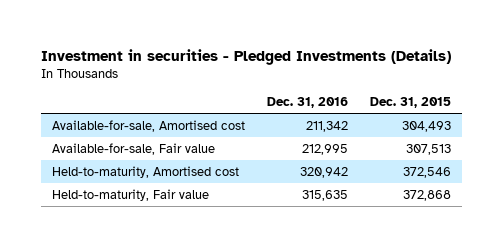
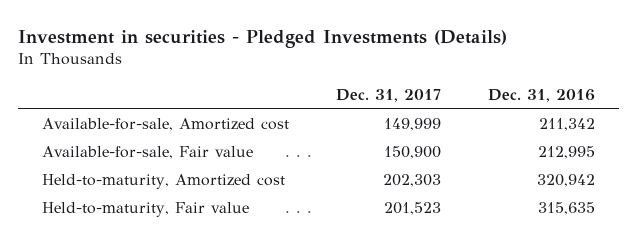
- | Dec. 31, 2016 | Dec. 31, 2015
+ | Dec. 31, 2017 | Dec. 31, 2016
- Available-for-sale, Amortised cost | 211,342 | 304,493
+ Available-for-sale, Amortized cost | 149,999 | 211,342
- Held-to-maturity, Amortised cost | 320,942 | 372,546
+ Held-to-maturity, Amortized cost | 202,303 | 320,942

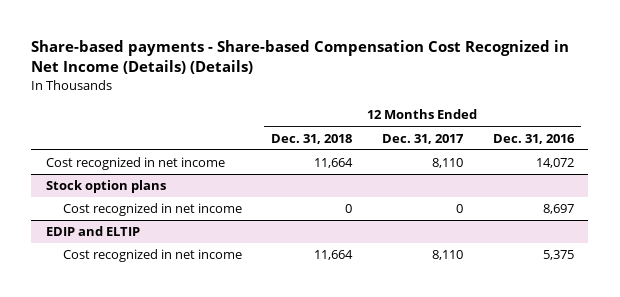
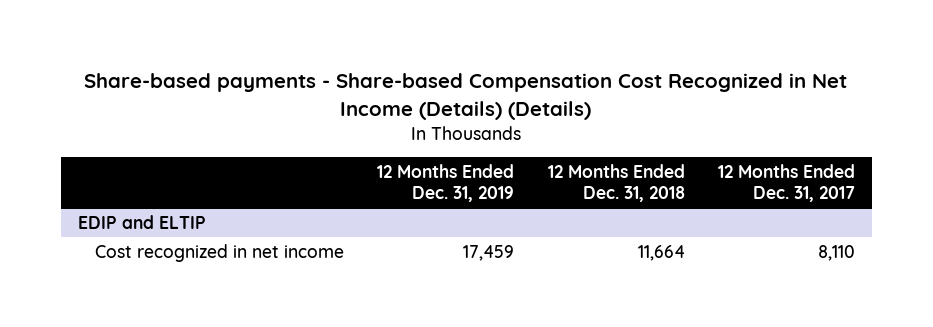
- | 12 Months Ended Dec. 31, 2018 | 12 Months Ended Dec. 31, 2017 | 12 Months Ended Dec. 31, 2016
+ | 12 Months Ended Dec. 31, 2019 | 12 Months Ended Dec. 31, 2018 | 12 Months Ended Dec. 31, 2017
- Cost recognized in net income | 11,664 | 8,110 | 14,072
- Stock option plans
- Cost recognized in net income | 0 | 0 | 8,697

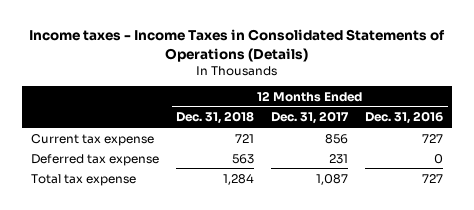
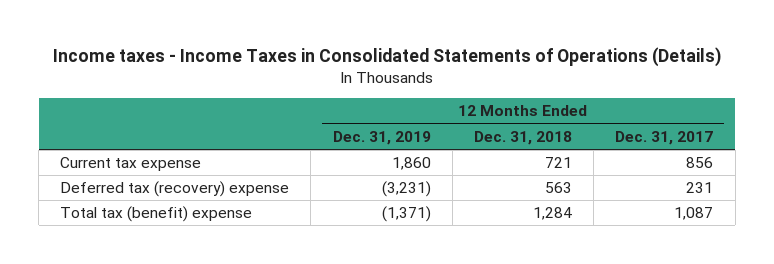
- | 12 Months Ended Dec. 31, 2018 | 12 Months Ended Dec. 31, 2017 | 12 Months Ended Dec. 31, 2016
+ | 12 Months Ended Dec. 31, 2019 | 12 Months Ended Dec. 31, 2018 | 12 Months Ended Dec. 31, 2017
- Deferred tax expense | 563 | 231 | 0
- Total tax expense | 1,284 | 1,087 | 727
+ Deferred tax (recovery) expense | (3,231) | 563 | 231
+ Total tax (benefit) expense | (1,371) | 1,284 | 1,087

